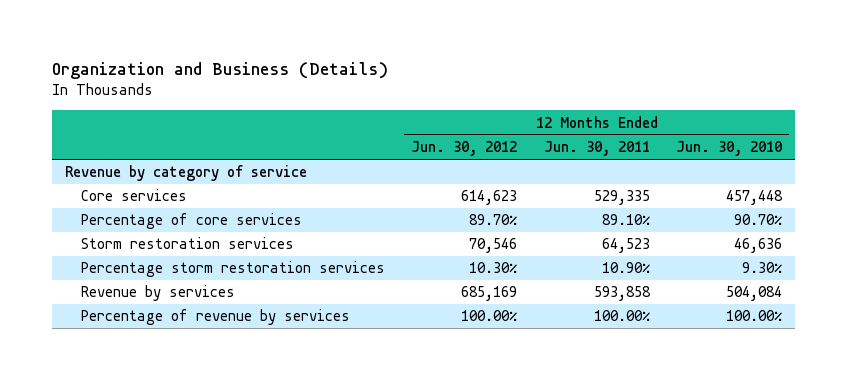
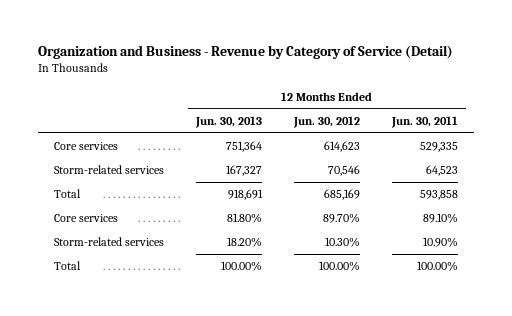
- Organization and Business (Details)
+ Organization and Business - Revenue by Category of Service (Detail)
- | 12 Months Ended Jun. 30, 2012 | 12 Months Ended Jun. 30, 2011 | 12 Months Ended Jun. 30, 2010
+ | 12 Months Ended Jun. 30, 2013 | 12 Months Ended Jun. 30, 2012 | 12 Months Ended Jun. 30, 2011
- Revenue by category of service
- Percentage of core services | 89.70% | 89.10% | 90.70%
- Storm restoration services | 70,546 | 64,523 | 46,636
- Percentage storm restoration services | 10.30% | 10.90% | 9.30%
- Revenue by services | 685,169 | 593,858 | 504,084
- Percentage of revenue by services | 100.00% | 100.00% | 100.00%
+ Storm-related services | 167,327 | 70,546 | 64,523
+ Total | 918,691 | 685,169 | 593,858
+ Core services | 81.80% | 89.70% | 89.10%
+ Storm-related services | 18.20% | 10.30% | 10.90%
+ Total | 100.00% | 100.00% | 100.00%

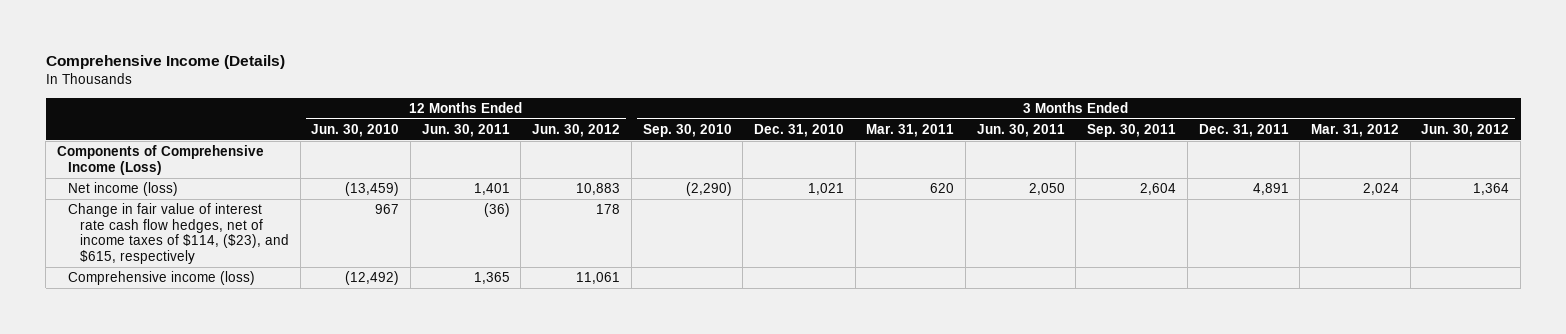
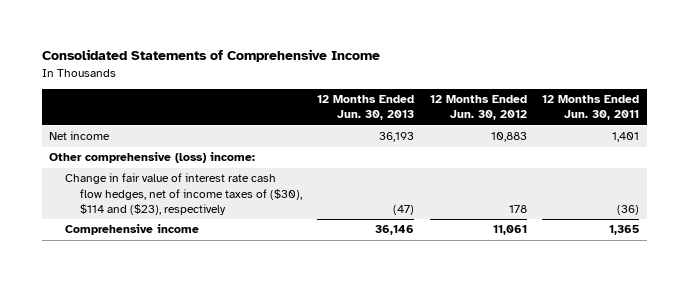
- Comprehensive Income (Details)
+ Consolidated Statements of Comprehensive Income
- | 12 Months Ended Jun. 30, 2010 | 12 Months Ended Jun. 30, 2011 | 12 Months Ended Jun. 30, 2012 | 3 Months Ended Sep. 30, 2010 | 3 Months Ended Dec. 31, 2010 | 3 Months Ended Mar. 31, 2011 | 3 Months Ended Jun. 30, 2011 | 3 Months Ended Sep. 30, 2011 | 3 Months Ended Dec. 31, 2011 | 3 Months Ended Mar. 31, 2012 | 3 Months Ended Jun. 30, 2012
+ | 12 Months Ended Jun. 30, 2013 | 12 Months Ended Jun. 30, 2012 | 12 Months Ended Jun. 30, 2011
- Components of Comprehensive Income (Loss)
- Net income (loss) | (13,459) | 1,401 | 10,883 | (2,290) | 1,021 | 620 | 2,050 | 2,604 | 4,891 | 2,024 | 1,364
- Change in fair value of interest rate cash flow hedges, net of income taxes of $114, ($23), and $615, respectively | 967 | (36) | 178 | | | | | | | |
- Comprehensive income (loss) | (12,492) | 1,365 | 11,061 | | | | | | | |
+ Net income | 36,193 | 10,883 | 1,401
+ Other comprehensive (loss) income:
+ Change in fair value of interest rate cash flow hedges, net of income taxes of ($30), $114 and ($23), respectively | (47) | 178 | (36)
+ Comprehensive income | 36,146 | 11,061 | 1,365

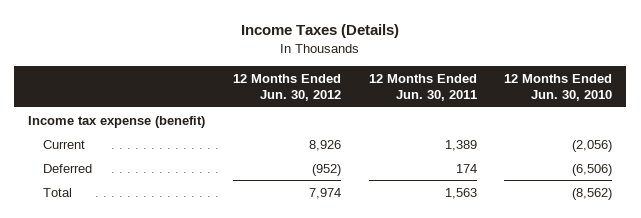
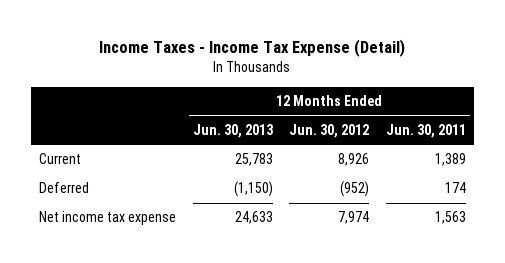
- Income Taxes (Details)
+ Income Taxes - Income Tax Expense (Detail)
- | 12 Months Ended Jun. 30, 2012 | 12 Months Ended Jun. 30, 2011 | 12 Months Ended Jun. 30, 2010
+ | 12 Months Ended Jun. 30, 2013 | 12 Months Ended Jun. 30, 2012 | 12 Months Ended Jun. 30, 2011
- Income tax expense (benefit)
- Total | 7,974 | 1,563 | (8,562)
+ Net income tax expense | 24,633 | 7,974 | 1,563

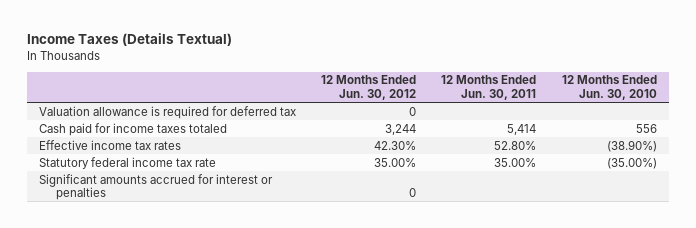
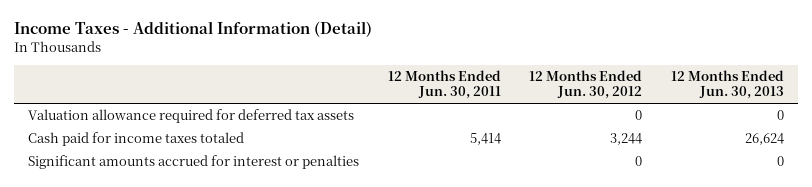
- Income Taxes (Details Textual)
+ Income Taxes - Additional Information (Detail)
- | 12 Months Ended Jun. 30, 2012 | 12 Months Ended Jun. 30, 2011 | 12 Months Ended Jun. 30, 2010
+ | 12 Months Ended Jun. 30, 2011 | 12 Months Ended Jun. 30, 2012 | 12 Months Ended Jun. 30, 2013
- Valuation allowance is required for deferred tax | 0 | |
+ Valuation allowance required for deferred tax assets | | 0 | 0
- Effective income tax rates | 42.30% | 52.80% | (38.90%)
- Statutory federal income tax rate | 35.00% | 35.00% | (35.00%)

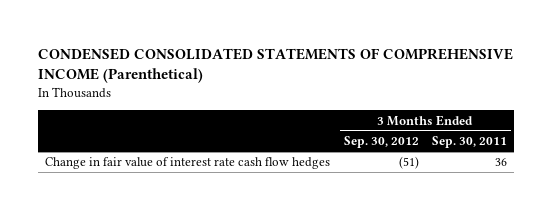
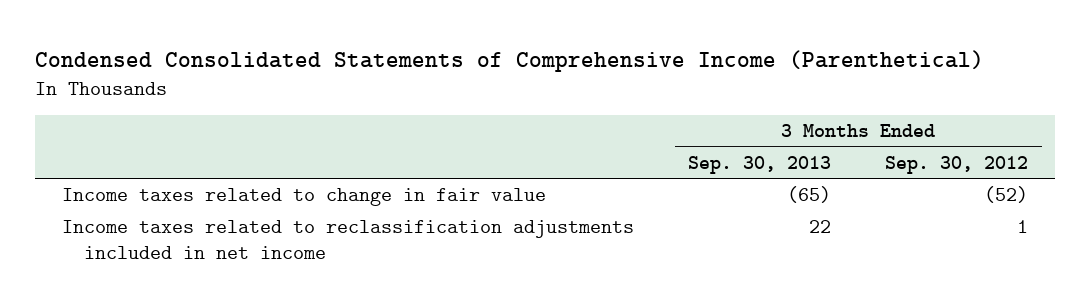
- CONDENSED CONSOLIDATED STATEMENTS OF COMPREHENSIVE INCOME (Parenthetical)
+ Condensed Consolidated Statements of Comprehensive Income (Parenthetical)
- | 3 Months Ended Sep. 30, 2012 | 3 Months Ended Sep. 30, 2011
+ | 3 Months Ended Sep. 30, 2013 | 3 Months Ended Sep. 30, 2012
- Change in fair value of interest rate cash flow hedges | (51) | 36
+ Income taxes related to change in fair value | (65) | (52)
+ Income taxes related to reclassification adjustments included in net income | 22 | 1

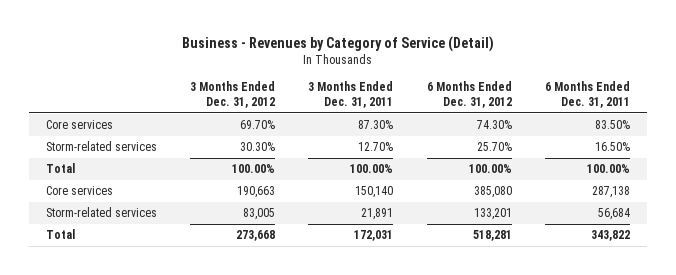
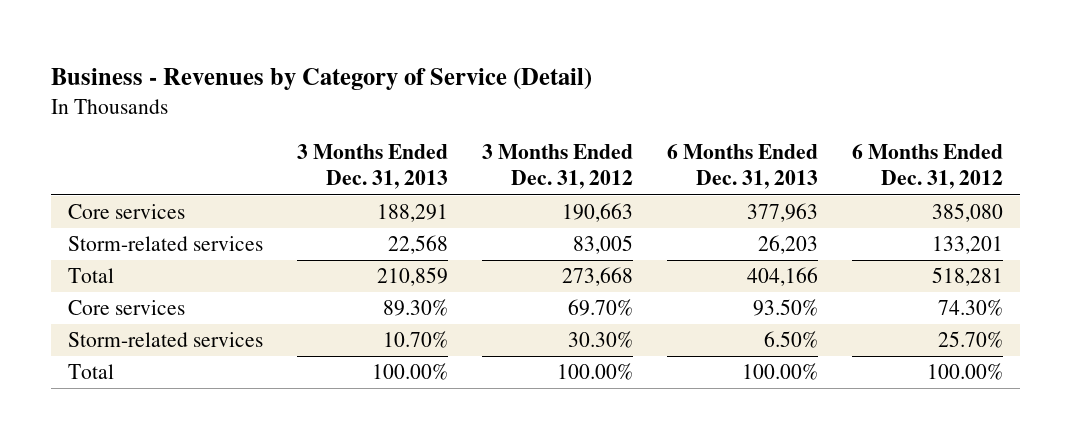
- | 3 Months Ended Dec. 31, 2012 | 3 Months Ended Dec. 31, 2011 | 6 Months Ended Dec. 31, 2012 | 6 Months Ended Dec. 31, 2011
+ | 3 Months Ended Dec. 31, 2013 | 3 Months Ended Dec. 31, 2012 | 6 Months Ended Dec. 31, 2013 | 6 Months Ended Dec. 31, 2012
moved down: Core services | 89.30% | 69.70% | 93.50% | 74.30%
moved down: Storm-related services | 10.70% | 30.30% | 6.50% | 25.70%
moved down: Total | 100.00% | 100.00% | 100.00% | 100.00%

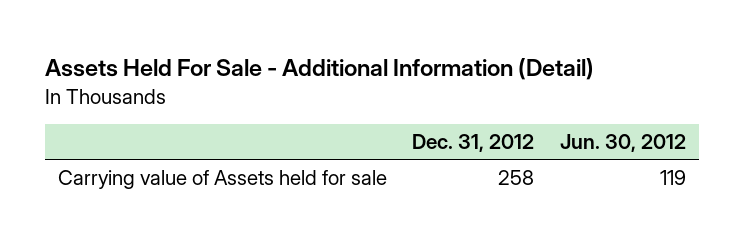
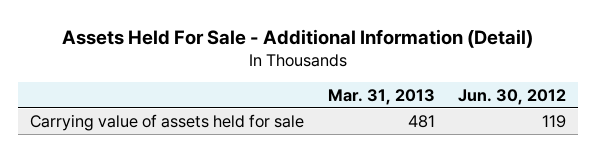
- | Dec. 31, 2012 | Jun. 30, 2012
+ | Mar. 31, 2013 | Jun. 30, 2012
- Carrying value of Assets held for sale | 258 | 119
+ Carrying value of assets held for sale | 481 | 119

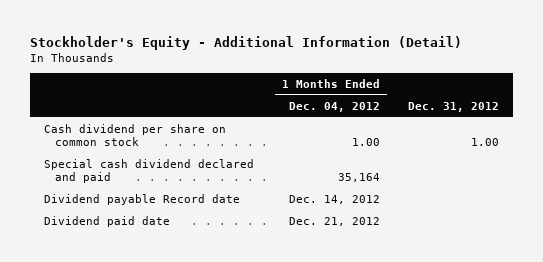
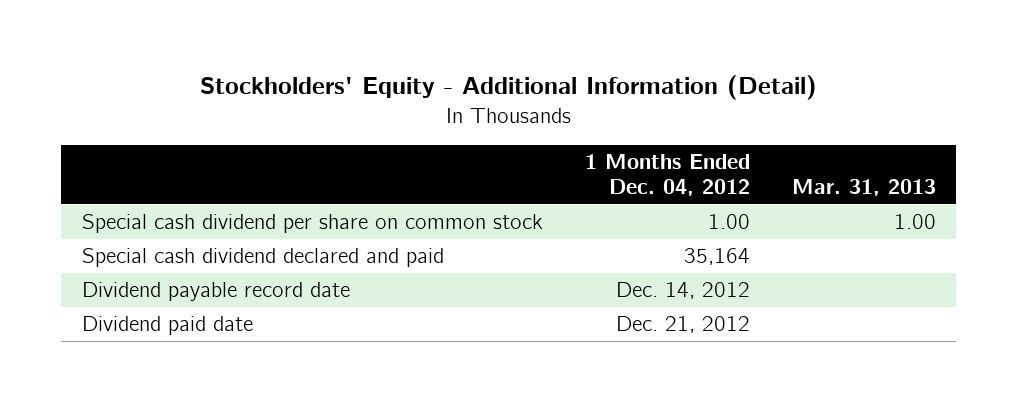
- Stockholder's Equity - Additional Information (Detail)
+ Stockholders' Equity - Additional Information (Detail)
- | 1 Months Ended Dec. 04, 2012 | Dec. 31, 2012
+ | 1 Months Ended Dec. 04, 2012 | Mar. 31, 2013
- Cash dividend per share on common stock | 1.00 | 1.00
+ Special cash dividend per share on common stock | 1.00 | 1.00
- Dividend payable Record date | Dec. 14, 2012 |
+ Dividend payable record date | Dec. 14, 2012 |

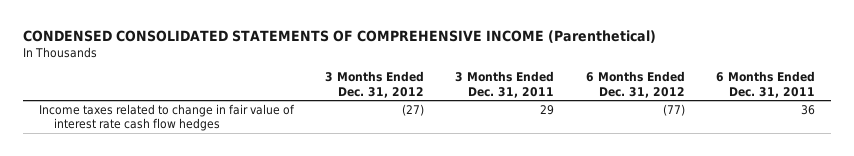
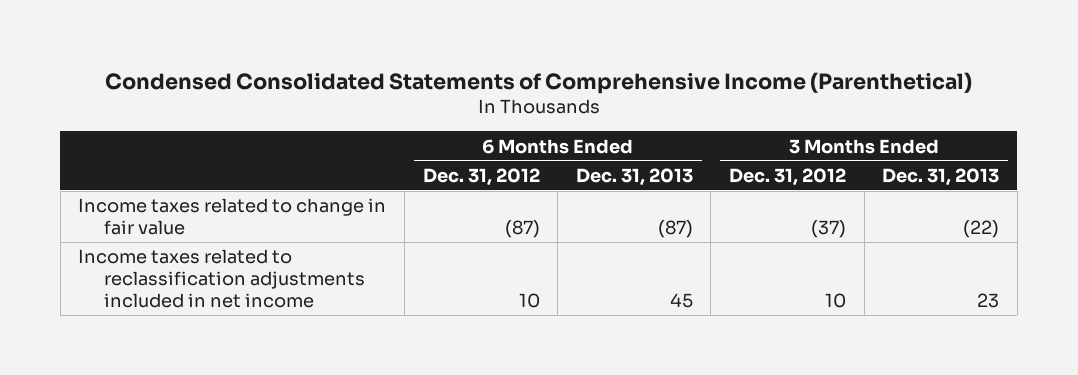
- CONDENSED CONSOLIDATED STATEMENTS OF COMPREHENSIVE INCOME (Parenthetical)
+ Condensed Consolidated Statements of Comprehensive Income (Parenthetical)
- | 3 Months Ended Dec. 31, 2012 | 3 Months Ended Dec. 31, 2011 | 6 Months Ended Dec. 31, 2012 | 6 Months Ended Dec. 31, 2011
+ | 6 Months Ended Dec. 31, 2012 | 6 Months Ended Dec. 31, 2013 | 3 Months Ended Dec. 31, 2012 | 3 Months Ended Dec. 31, 2013
- Income taxes related to change in fair value of interest rate cash flow hedges | (27) | 29 | (77) | 36
+ Income taxes related to change in fair value | (87) | (87) | (37) | (22)
+ Income taxes related to reclassification adjustments included in net income | 10 | 45 | 10 | 23

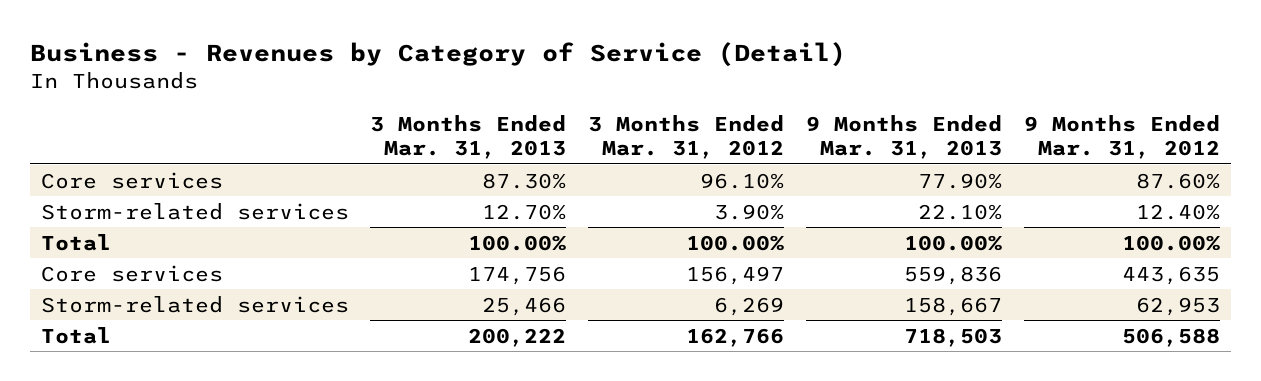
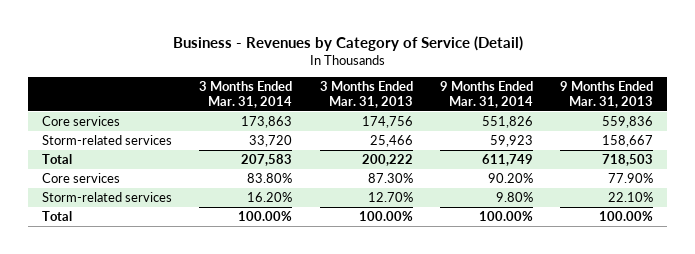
- | 3 Months Ended Mar. 31, 2013 | 3 Months Ended Mar. 31, 2012 | 9 Months Ended Mar. 31, 2013 | 9 Months Ended Mar. 31, 2012
+ | 3 Months Ended Mar. 31, 2014 | 3 Months Ended Mar. 31, 2013 | 9 Months Ended Mar. 31, 2014 | 9 Months Ended Mar. 31, 2013
moved down: Core services | 83.80% | 87.30% | 90.20% | 77.90%
moved down: Storm-related services | 16.20% | 12.70% | 9.80% | 22.10%
moved down: Total | 100.00% | 100.00% | 100.00% | 100.00%

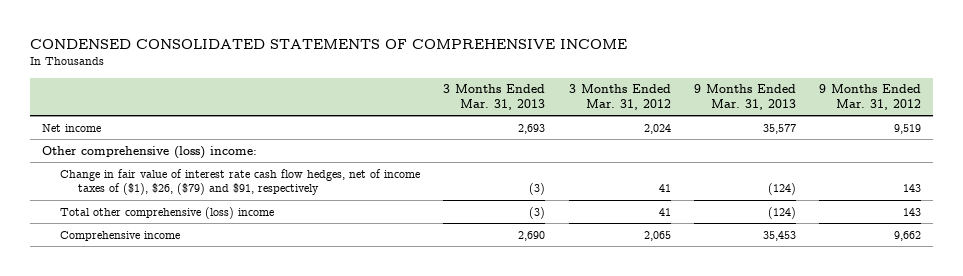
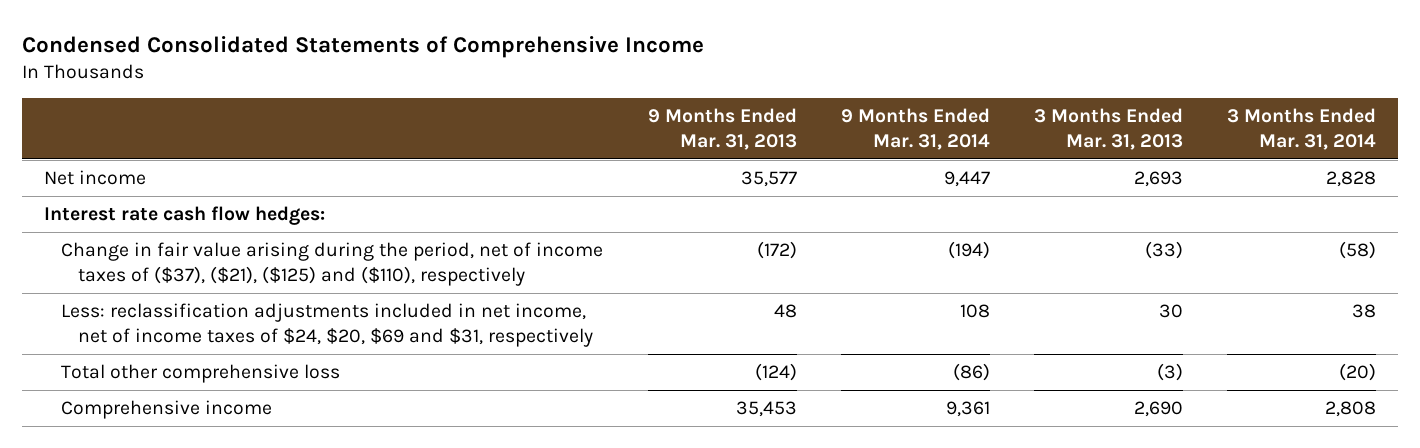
- CONDENSED CONSOLIDATED STATEMENTS OF COMPREHENSIVE INCOME
+ Condensed Consolidated Statements of Comprehensive Income
- | 3 Months Ended Mar. 31, 2013 | 3 Months Ended Mar. 31, 2012 | 9 Months Ended Mar. 31, 2013 | 9 Months Ended Mar. 31, 2012
+ | 9 Months Ended Mar. 31, 2013 | 9 Months Ended Mar. 31, 2014 | 3 Months Ended Mar. 31, 2013 | 3 Months Ended Mar. 31, 2014
- Other comprehensive (loss) income:
- Change in fair value of interest rate cash flow hedges, net of income taxes of ($1), $26, ($79) and $91, respectively | (3) | 41 | (124) | 143
- Total other comprehensive (loss) income | (3) | 41 | (124) | 143
+ Interest rate cash flow hedges:
+ Change in fair value arising during the period, net of income taxes of ($37), ($21), ($125) and ($110), respectively | (172) | (194) | (33) | (58)
+ Less: reclassification adjustments included in net income, net of income taxes of $24, $20, $69 and $31, respectively | 48 | 108 | 30 | 38
+ Total other comprehensive loss | (124) | (86) | (3) | (20)

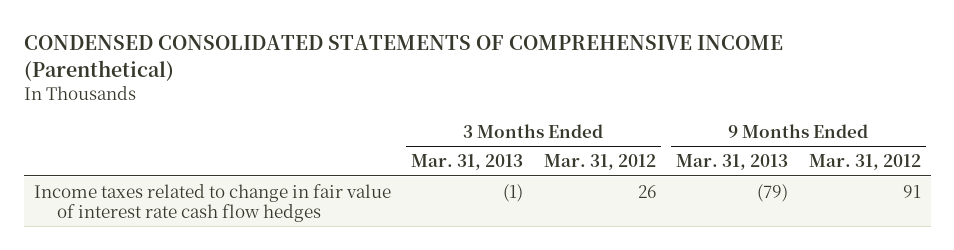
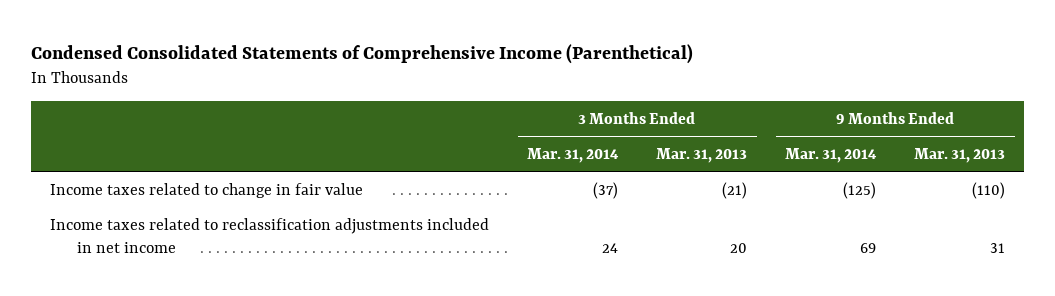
- CONDENSED CONSOLIDATED STATEMENTS OF COMPREHENSIVE INCOME (Parenthetical)
+ Condensed Consolidated Statements of Comprehensive Income (Parenthetical)
- | 3 Months Ended Mar. 31, 2013 | 3 Months Ended Mar. 31, 2012 | 9 Months Ended Mar. 31, 2013 | 9 Months Ended Mar. 31, 2012
+ | 3 Months Ended Mar. 31, 2014 | 3 Months Ended Mar. 31, 2013 | 9 Months Ended Mar. 31, 2014 | 9 Months Ended Mar. 31, 2013
- Income taxes related to change in fair value of interest rate cash flow hedges | (1) | 26 | (79) | 91
+ Income taxes related to change in fair value | (37) | (21) | (125) | (110)
+ Income taxes related to reclassification adjustments included in net income | 24 | 20 | 69 | 31

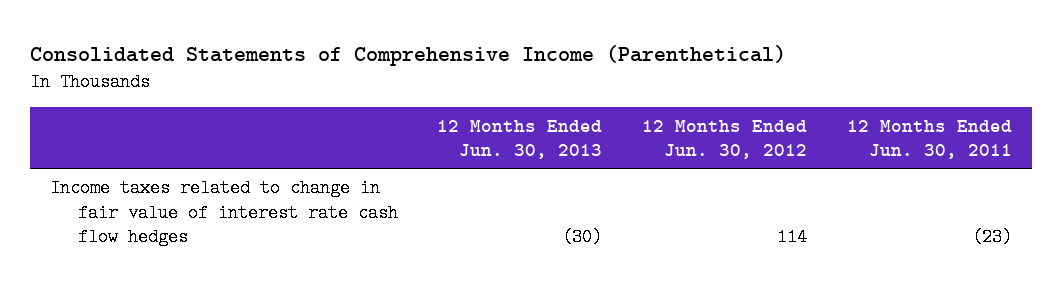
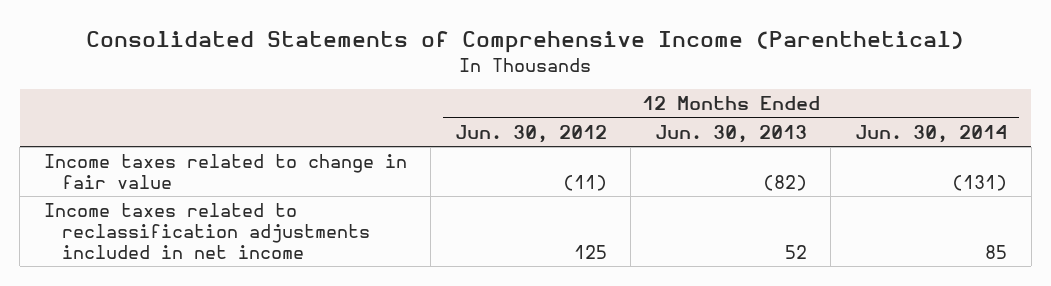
- | 12 Months Ended Jun. 30, 2013 | 12 Months Ended Jun. 30, 2012 | 12 Months Ended Jun. 30, 2011
+ | 12 Months Ended Jun. 30, 2012 | 12 Months Ended Jun. 30, 2013 | 12 Months Ended Jun. 30, 2014
- Income taxes related to change in fair value of interest rate cash flow hedges | (30) | 114 | (23)
+ Income taxes related to change in fair value | (11) | (82) | (131)
+ Income taxes related to reclassification adjustments included in net income | 125 | 52 | 85

